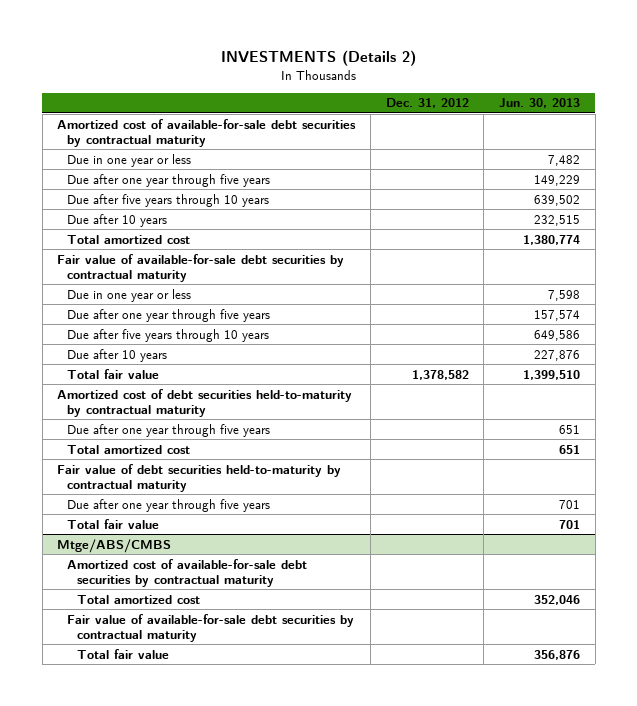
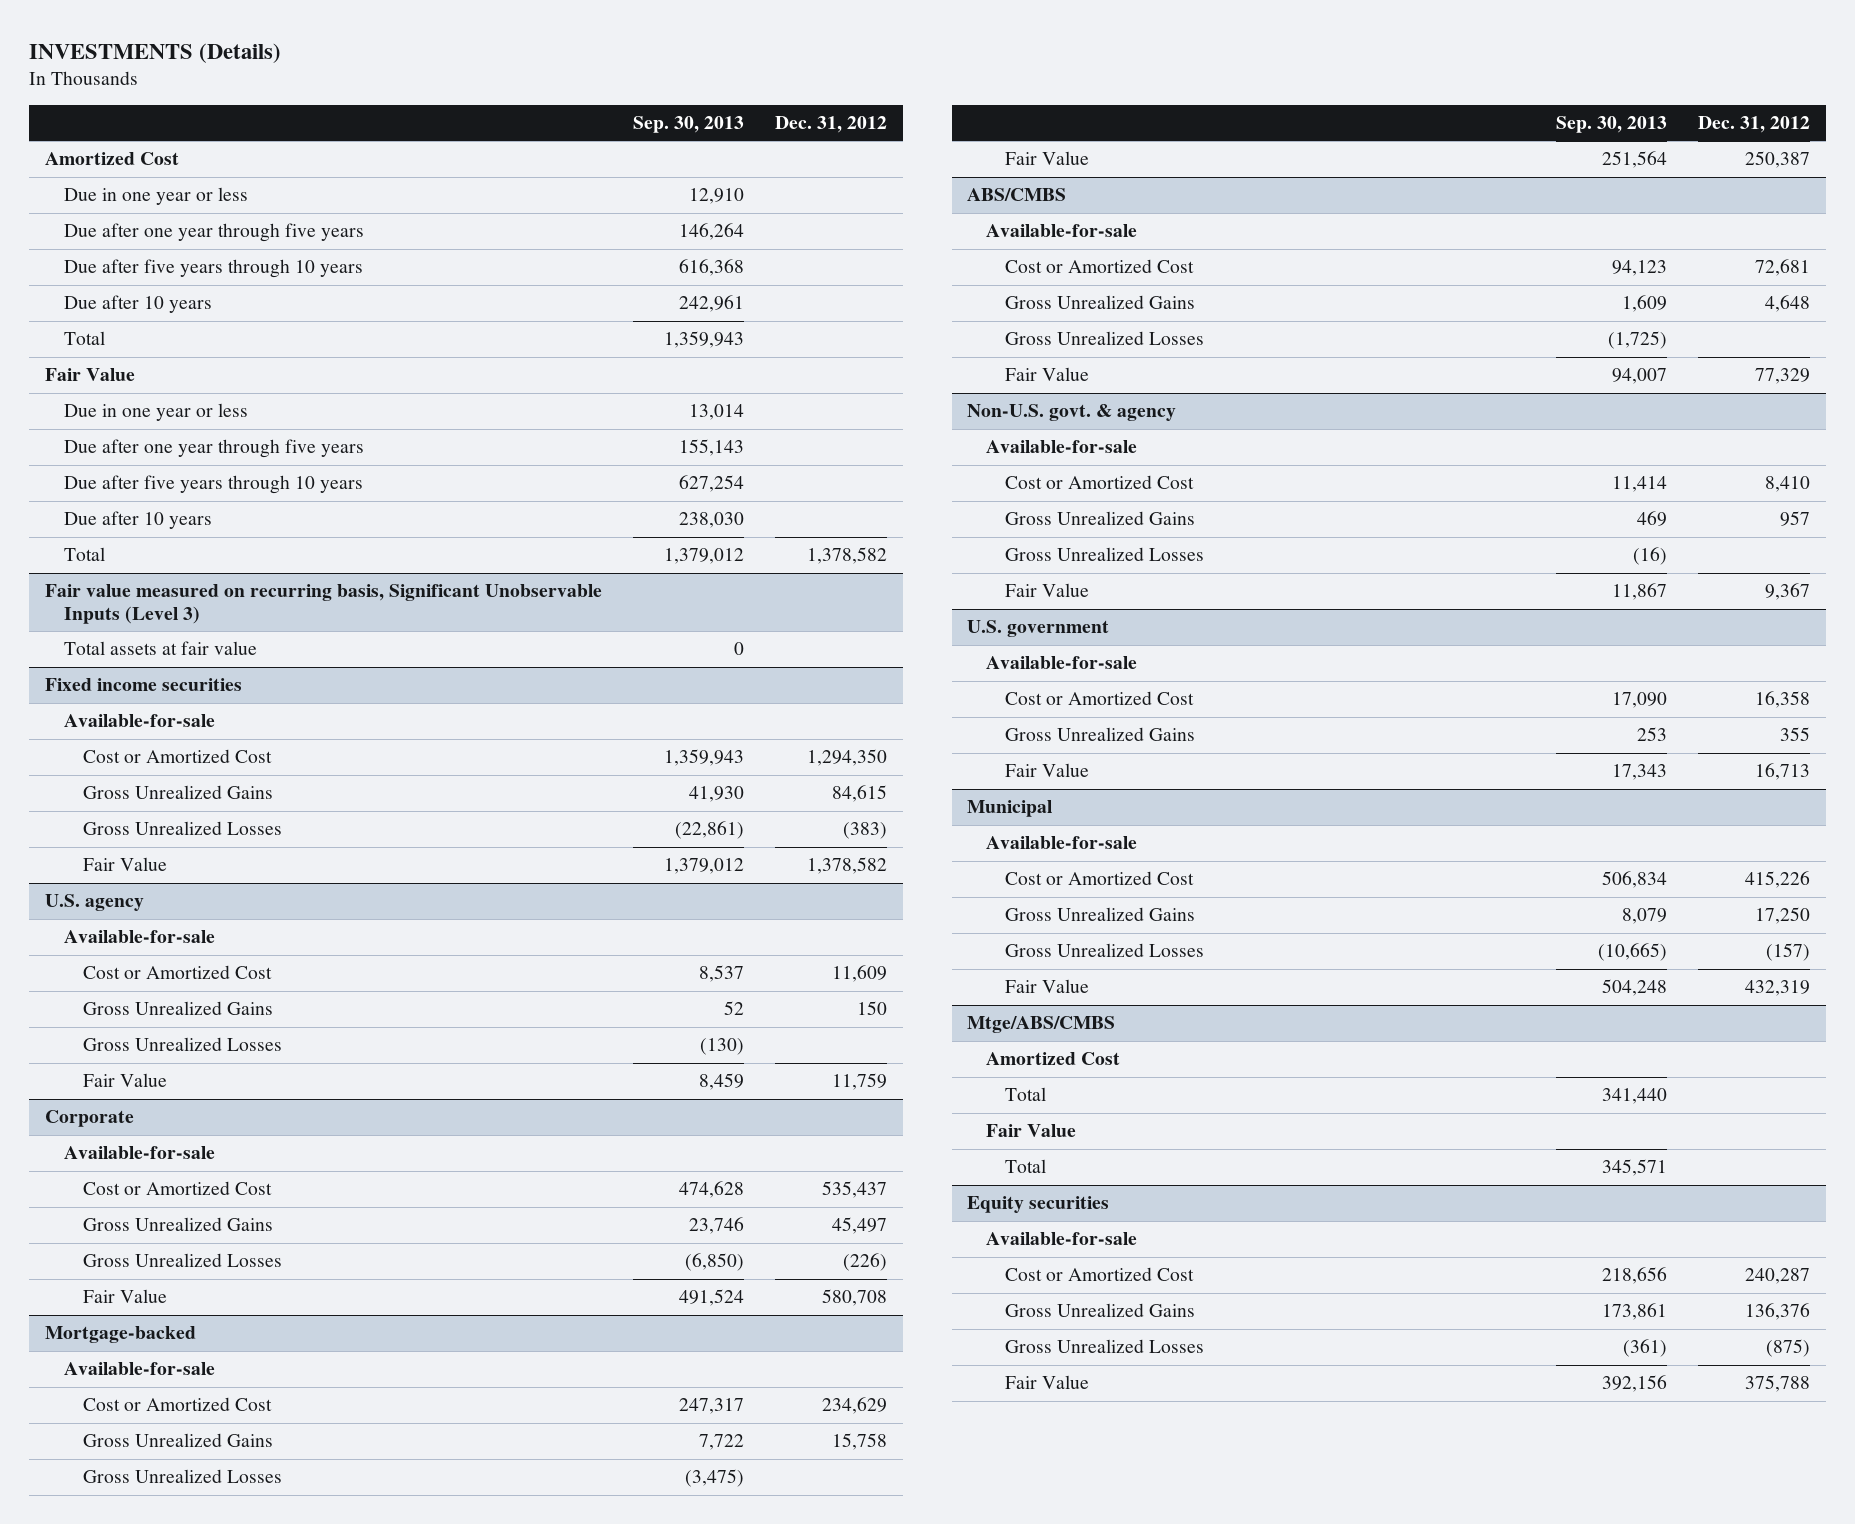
- INVESTMENTS (Details 2)
+ INVESTMENTS (Details)
- | Dec. 31, 2012 | Jun. 30, 2013
+ | Sep. 30, 2013 | Dec. 31, 2012
- Amortized cost of available-for-sale debt securities by contractual maturity
+ Amortized Cost
- Total amortized cost | | 1,380,774
- Fair value of available-for-sale debt securities by contractual maturity
+ Total | 1,359,943 |
+ Fair Value
- Total fair value | 1,378,582 | 1,399,510
- Amortized cost of debt securities held-to-maturity by contractual maturity
- Due after one year through five years | | 651
- Total amortized cost | | 651
- Fair value of debt securities held-to-maturity by contractual maturity
- Due after one year through five years | | 701
- Total fair value | | 701
+ Total | 1,379,012 | 1,378,582
+ Fair value measured on recurring basis, Significant Unobservable Inputs (Level 3)
+ Total assets at fair value | 0 |
+ Fixed income securities
+ Available-for-sale
+ Cost or Amortized Cost | 1,359,943 | 1,294,350
+ Gross Unrealized Gains | 41,930 | 84,615
+ Gross Unrealized Losses | (22,861) | (383)
+ Fair Value | 1,379,012 | 1,378,582
+ U.S. agency
+ Available-for-sale
+ Cost or Amortized Cost | 8,537 | 11,609
+ Gross Unrealized Gains | 52 | 150
+ Gross Unrealized Losses | (130) |
+ Fair Value | 8,459 | 11,759
+ Corporate
+ Available-for-sale
+ Cost or Amortized Cost | 474,628 | 535,437
+ Gross Unrealized Gains | 23,746 | 45,497
+ Gross Unrealized Losses | (6,850) | (226)
+ Fair Value | 491,524 | 580,708
+ Mortgage-backed
+ Available-for-sale
+ Cost or Amortized Cost | 247,317 | 234,629
+ Gross Unrealized Gains | 7,722 | 15,758
+ Gross Unrealized Losses | (3,475) |
+ Fair Value | 251,564 | 250,387
+ ABS/CMBS
+ Available-for-sale
+ Cost or Amortized Cost | 94,123 | 72,681
+ Gross Unrealized Gains | 1,609 | 4,648
+ Gross Unrealized Losses | (1,725) |
+ Fair Value | 94,007 | 77,329
+ Non-U.S. govt. & agency
+ Available-for-sale
+ Cost or Amortized Cost | 11,414 | 8,410
+ Gross Unrealized Gains | 469 | 957
+ Gross Unrealized Losses | (16) |
+ Fair Value | 11,867 | 9,367
+ U.S. government
+ Available-for-sale
+ Cost or Amortized Cost | 17,090 | 16,358
+ Gross Unrealized Gains | 253 | 355
+ Fair Value | 17,343 | 16,713
+ Municipal
+ Available-for-sale
+ Cost or Amortized Cost | 506,834 | 415,226
+ Gross Unrealized Gains | 8,079 | 17,250
+ Gross Unrealized Losses | (10,665) | (157)
+ Fair Value | 504,248 | 432,319
@ Mtge/ABS/CMBS
- Amortized cost of available-for-sale debt securities by contractual maturity
- Total amortized cost | | 352,046
- Fair value of available-for-sale debt securities by contractual maturity
- Total fair value | | 356,876
+ Amortized Cost
+ Total | 341,440 |
+ Fair Value
+ Total | 345,571 |
+ Equity securities
+ Available-for-sale
+ Cost or Amortized Cost | 218,656 | 240,287
+ Gross Unrealized Gains | 173,861 | 136,376
+ Gross Unrealized Losses | (361) | (875)
+ Fair Value | 392,156 | 375,788

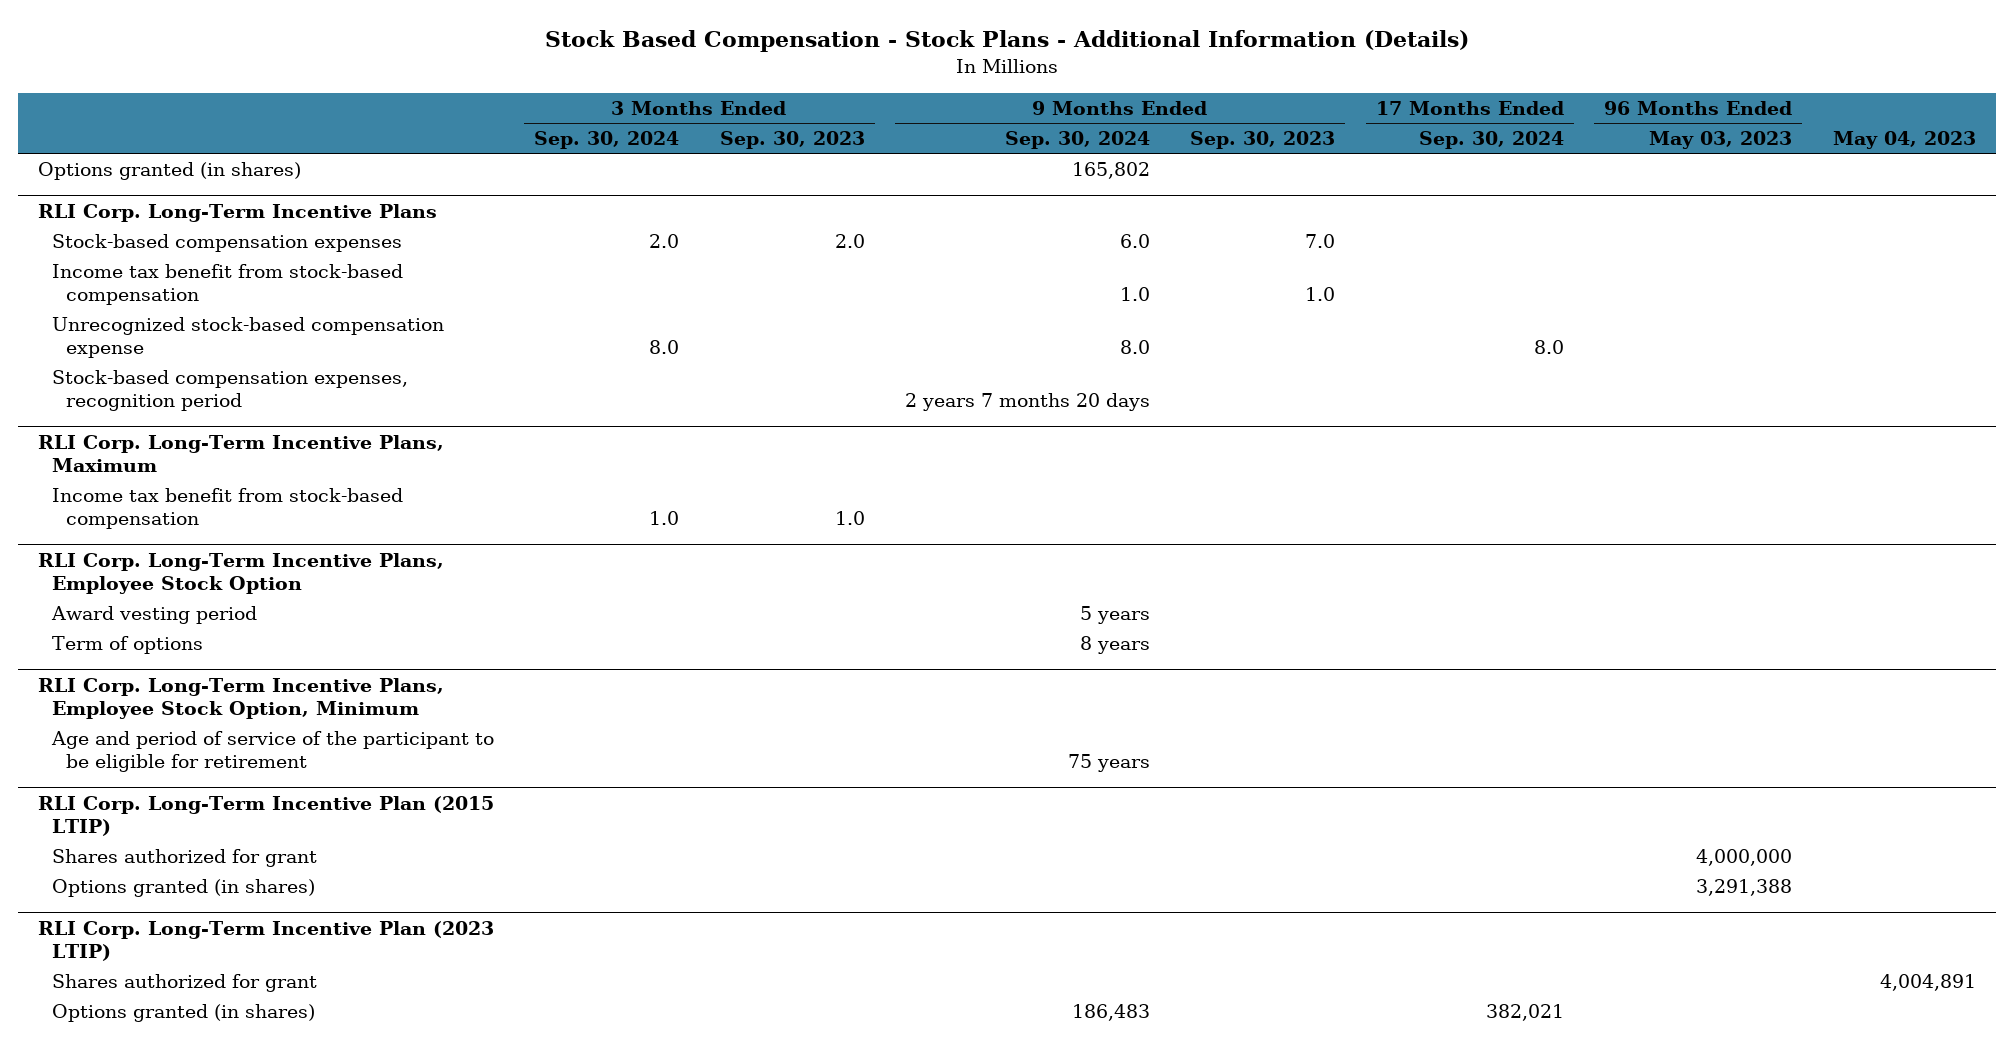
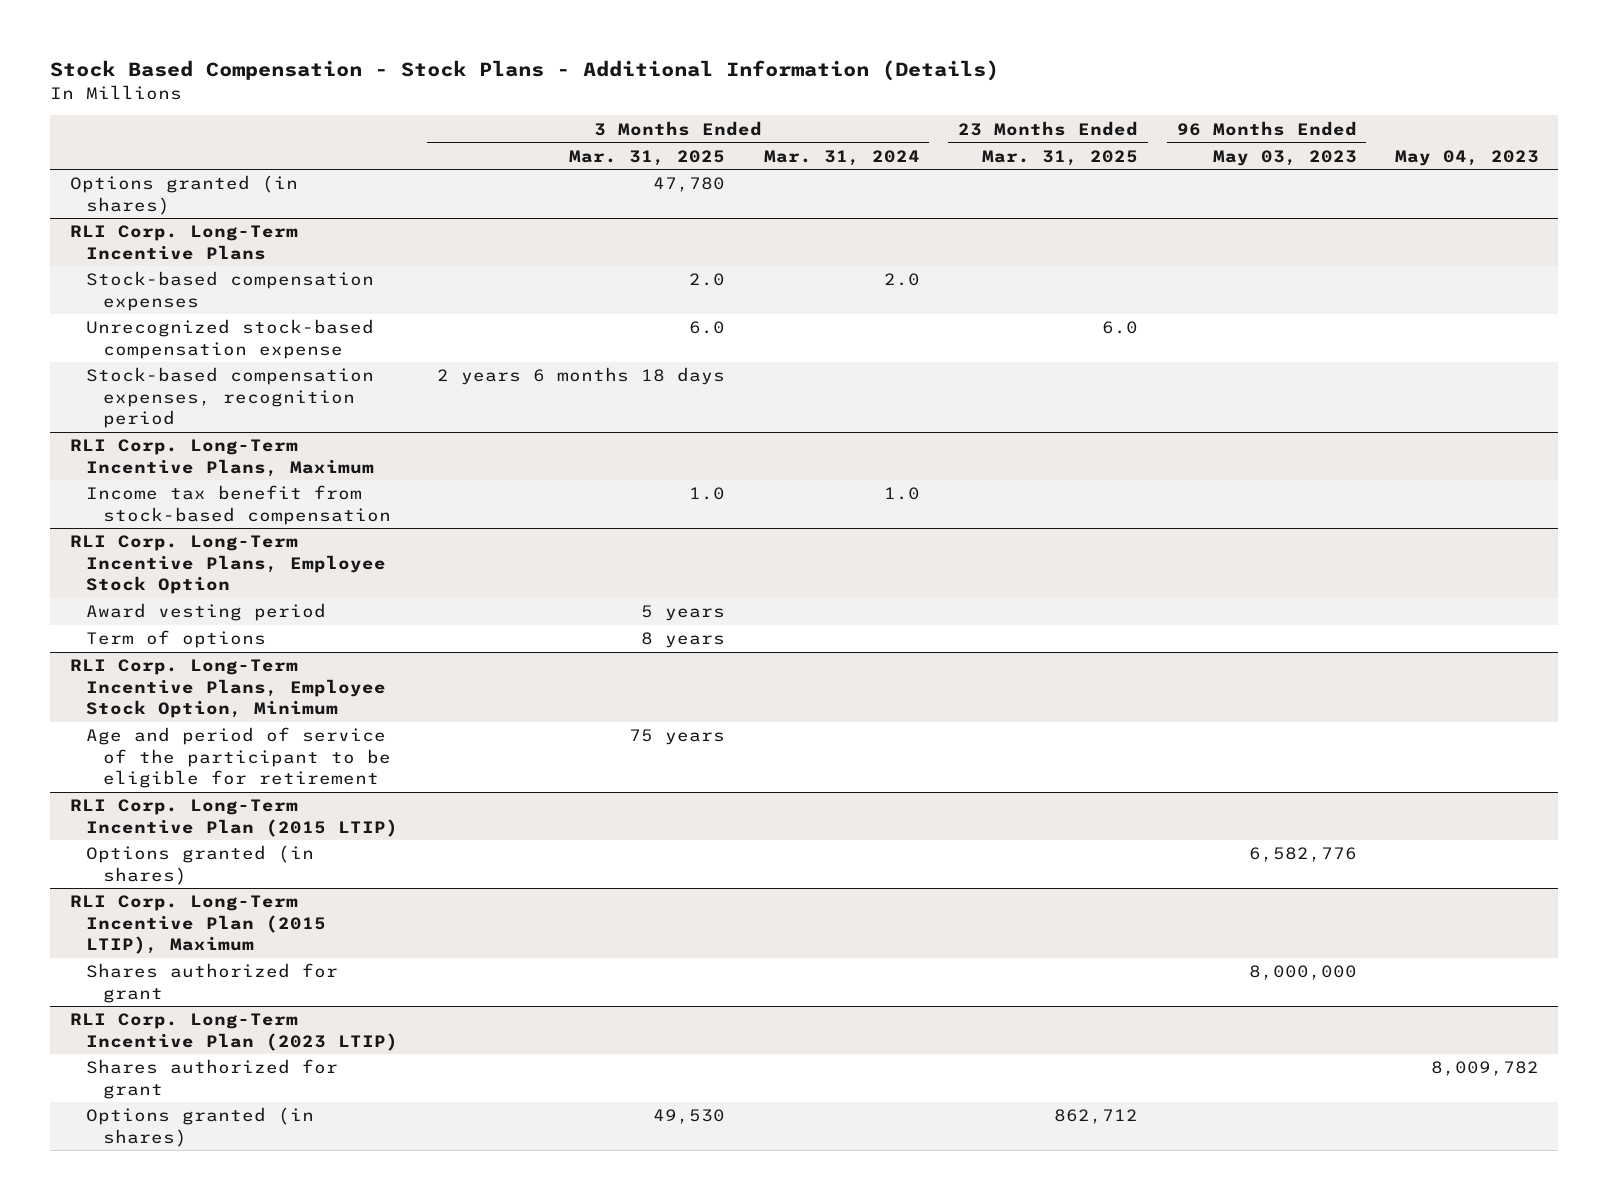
- | 3 Months Ended Sep. 30, 2024 | 3 Months Ended Sep. 30, 2023 | 9 Months Ended Sep. 30, 2024 | 9 Months Ended Sep. 30, 2023 | 17 Months Ended Sep. 30, 2024 | 96 Months Ended May 03, 2023 | May 04, 2023
+ | 3 Months Ended Mar. 31, 2025 | 3 Months Ended Mar. 31, 2024 | 23 Months Ended Mar. 31, 2025 | 96 Months Ended May 03, 2023 | May 04, 2023
@ RLI Corp. Long-Term Incentive Plans
- Income tax benefit from stock-based compensation | | | 1.0 | 1.0 | | |
@ RLI Corp. Long-Term Incentive Plan (2015 LTIP)
- Shares authorized for grant | | | | | | 4,000,000 |
- Options granted (in shares) | | | | | | 3,291,388 |
+ Options granted (in shares) | | | | 6,582,776 |
+ RLI Corp. Long-Term Incentive Plan (2015 LTIP), Maximum
+ Shares authorized for grant | | | | 8,000,000 |
@ RLI Corp. Long-Term Incentive Plan (2023 LTIP)
- Shares authorized for grant | | | | | | | 4,004,891
+ Shares authorized for grant | | | | | 8,009,782

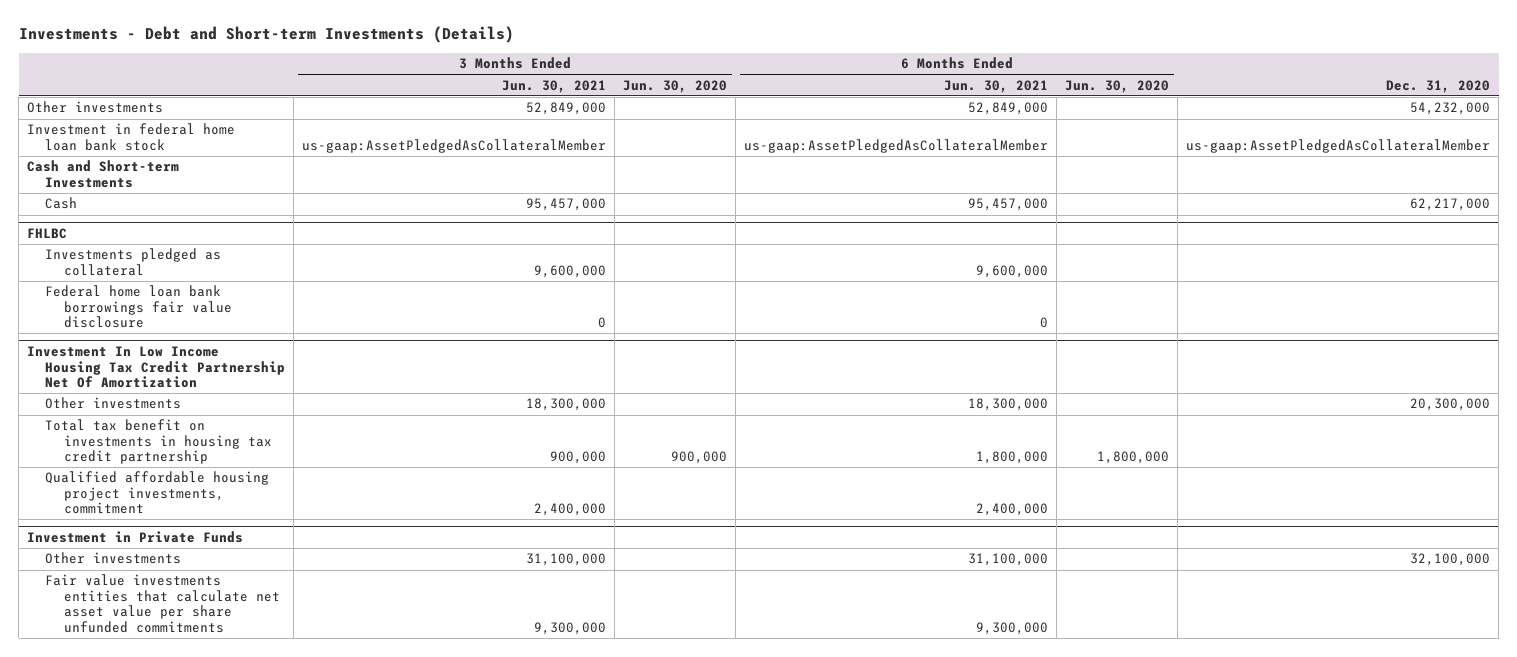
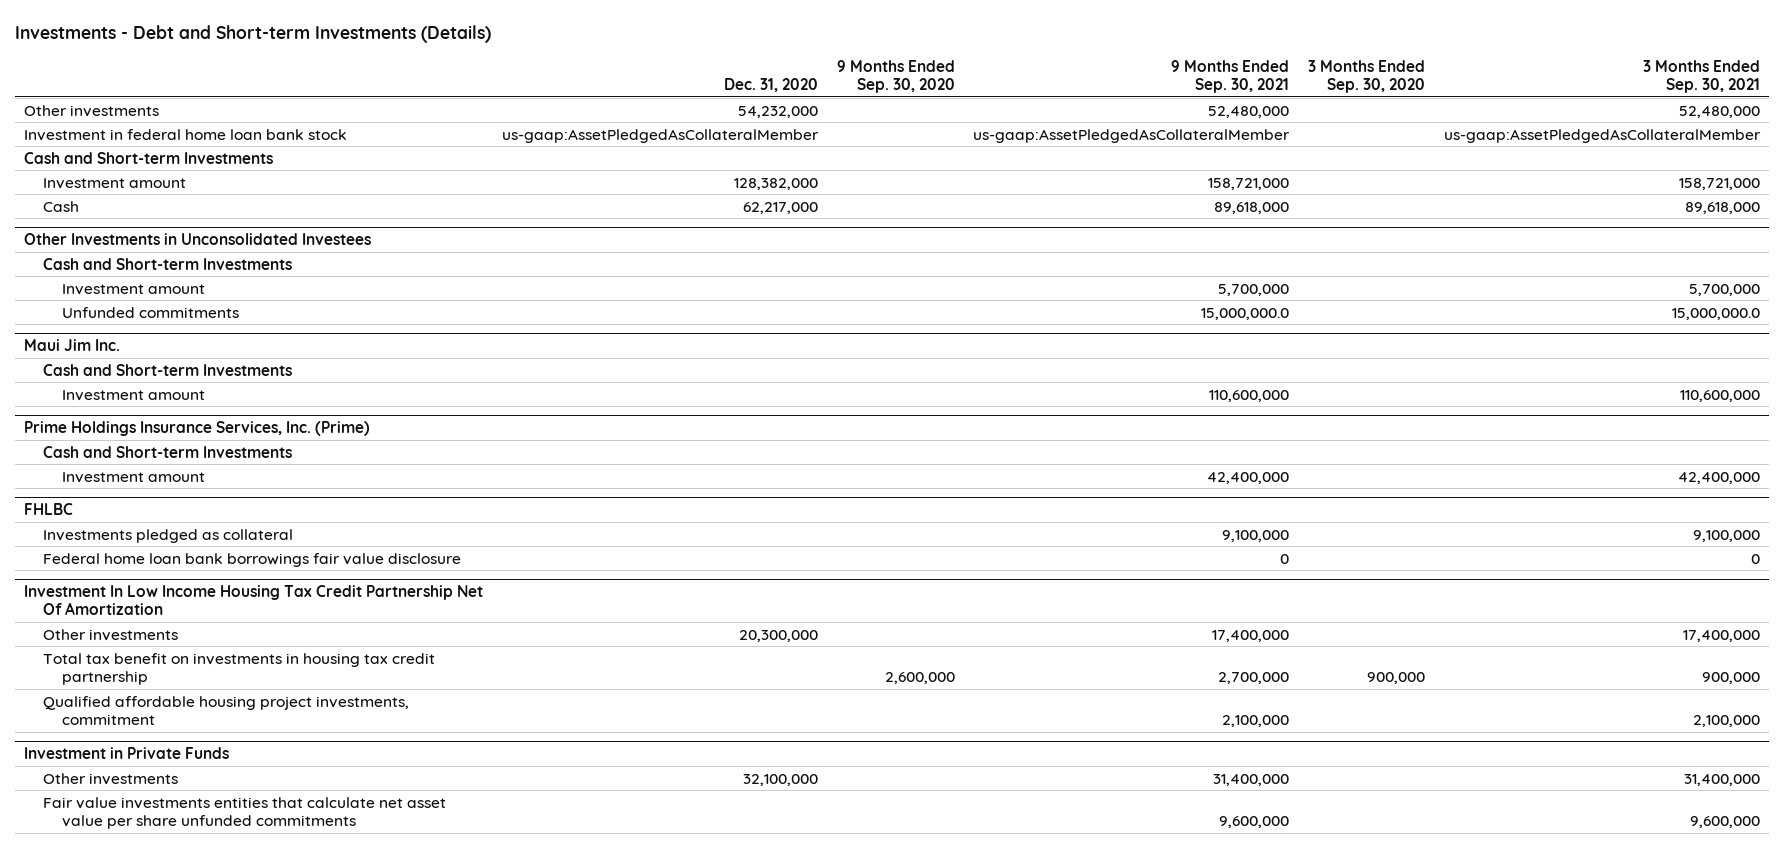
- | 3 Months Ended Jun. 30, 2021 | 3 Months Ended Jun. 30, 2020 | 6 Months Ended Jun. 30, 2021 | 6 Months Ended Jun. 30, 2020 | Dec. 31, 2020
+ | Dec. 31, 2020 | 9 Months Ended Sep. 30, 2020 | 9 Months Ended Sep. 30, 2021 | 3 Months Ended Sep. 30, 2020 | 3 Months Ended Sep. 30, 2021
+ Investment amount | 128,382,000 | | 158,721,000 | | 158,721,000
+ Other Investments in Unconsolidated Investees
+ Cash and Short-term Investments
+ Investment amount | | | 5,700,000 | | 5,700,000
+ Unfunded commitments | | | 15,000,000.0 | | 15,000,000.0
+ Maui Jim Inc.
+ Cash and Short-term Investments
+ Investment amount | | | 110,600,000 | | 110,600,000
+ Prime Holdings Insurance Services, Inc. (Prime)
+ Cash and Short-term Investments
+ Investment amount | | | 42,400,000 | | 42,400,000

